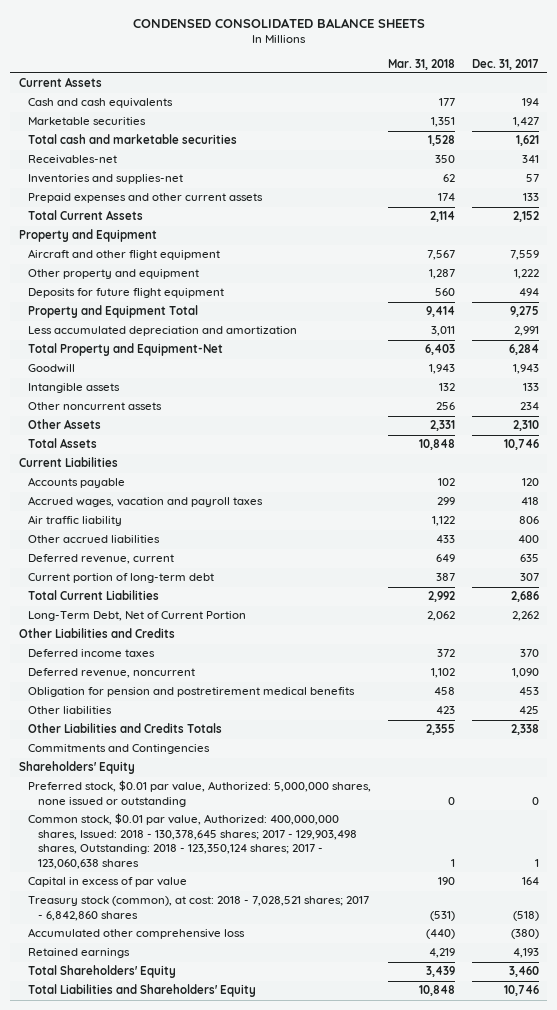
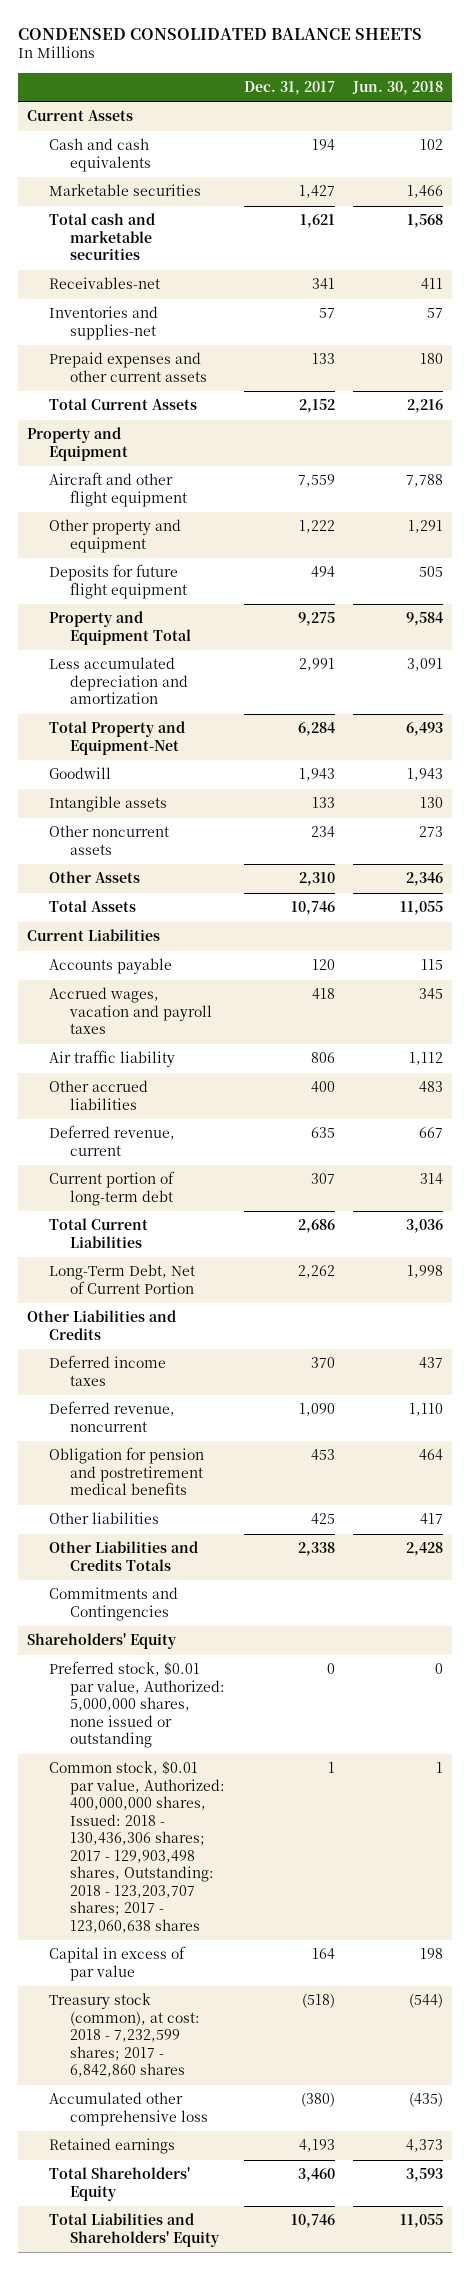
- | Mar. 31, 2018 | Dec. 31, 2017
+ | Dec. 31, 2017 | Jun. 30, 2018
- Common stock, $0.01 par value, Authorized: 400,000,000 shares, Issued: 2018 - 130,378,645 shares; 2017 - 129,903,498 shares, Outstanding: 2018 - 123,350,124 shares; 2017 - 123,060,638 shares | 1 | 1
+ Common stock, $0.01 par value, Authorized: 400,000,000 shares, Issued: 2018 - 130,436,306 shares; 2017 - 129,903,498 shares, Outstanding: 2018 - 123,203,707 shares; 2017 - 123,060,638 shares | 1 | 1
- Treasury stock (common), at cost: 2018 - 7,028,521 shares; 2017 - 6,842,860 shares | (531) | (518)
+ Treasury stock (common), at cost: 2018 - 7,232,599 shares; 2017 - 6,842,860 shares | (518) | (544)

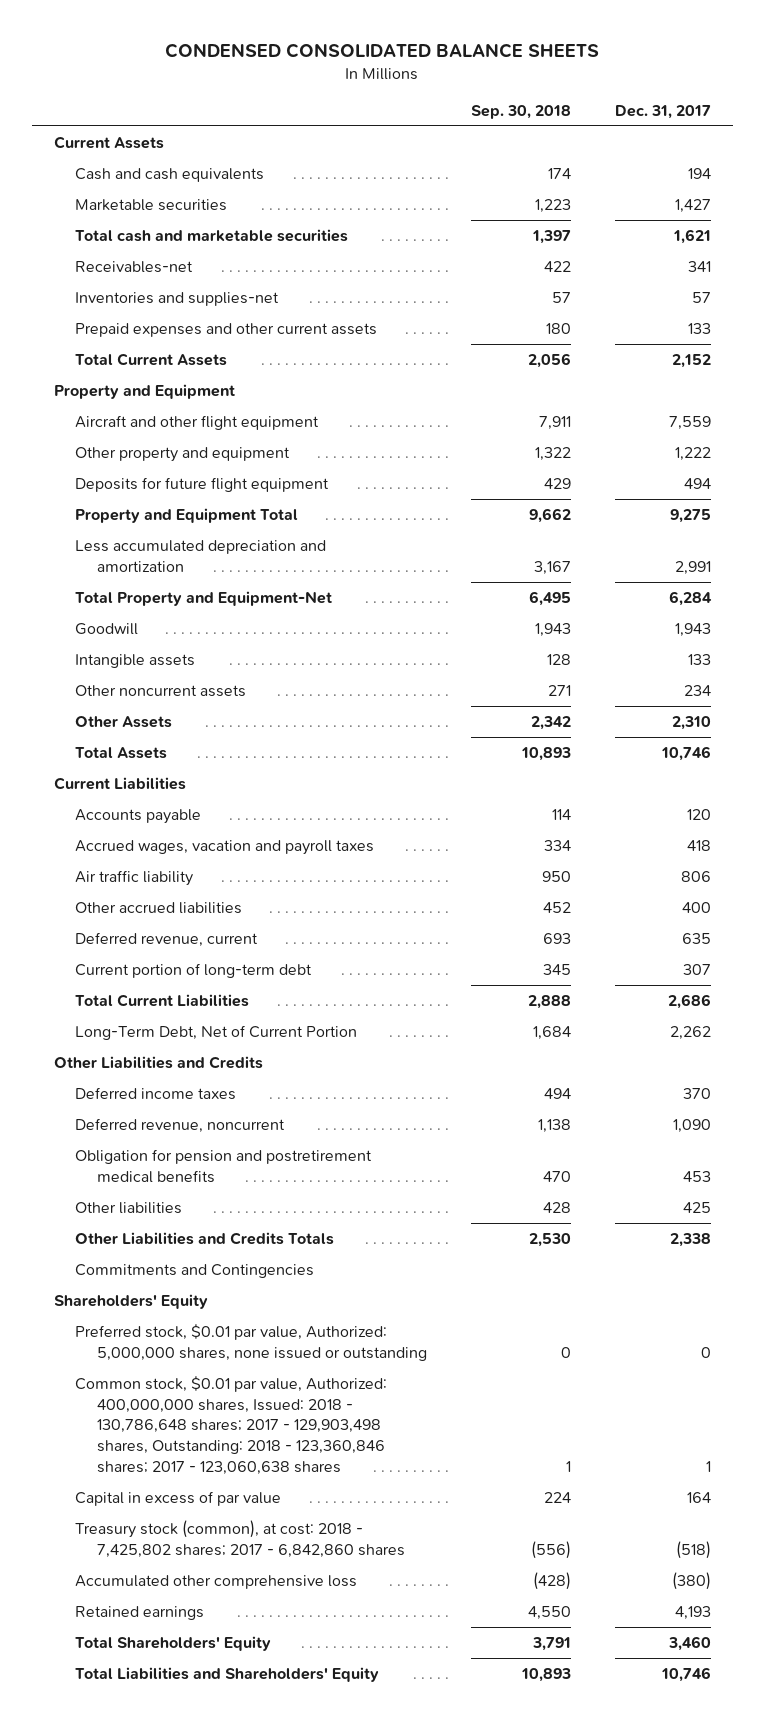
- | Dec. 31, 2017 | Jun. 30, 2018
+ | Sep. 30, 2018 | Dec. 31, 2017
- Common stock, $0.01 par value, Authorized: 400,000,000 shares, Issued: 2018 - 130,436,306 shares; 2017 - 129,903,498 shares, Outstanding: 2018 - 123,203,707 shares; 2017 - 123,060,638 shares | 1 | 1
+ Common stock, $0.01 par value, Authorized: 400,000,000 shares, Issued: 2018 - 130,786,648 shares; 2017 - 129,903,498 shares, Outstanding: 2018 - 123,360,846 shares; 2017 - 123,060,638 shares | 1 | 1
- Treasury stock (common), at cost: 2018 - 7,232,599 shares; 2017 - 6,842,860 shares | (518) | (544)
+ Treasury stock (common), at cost: 2018 - 7,425,802 shares; 2017 - 6,842,860 shares | (556) | (518)

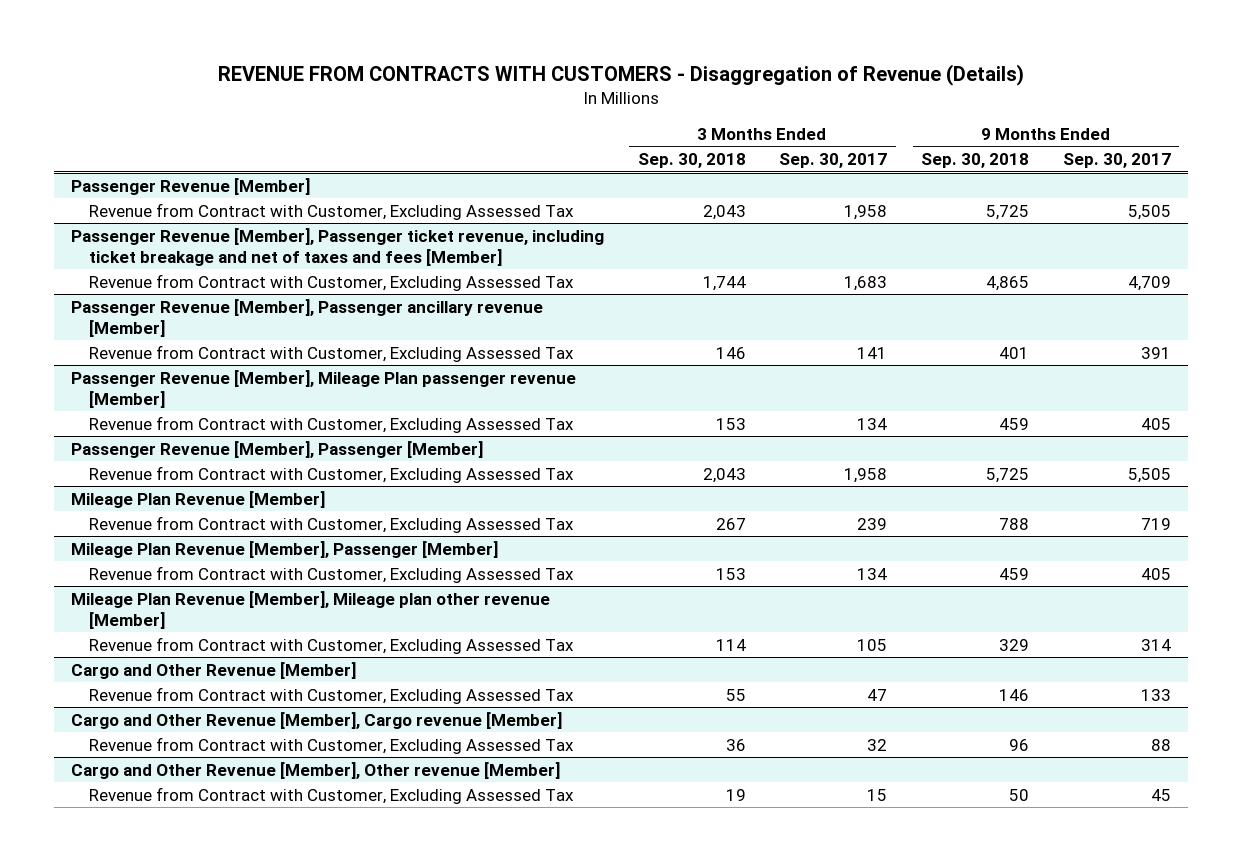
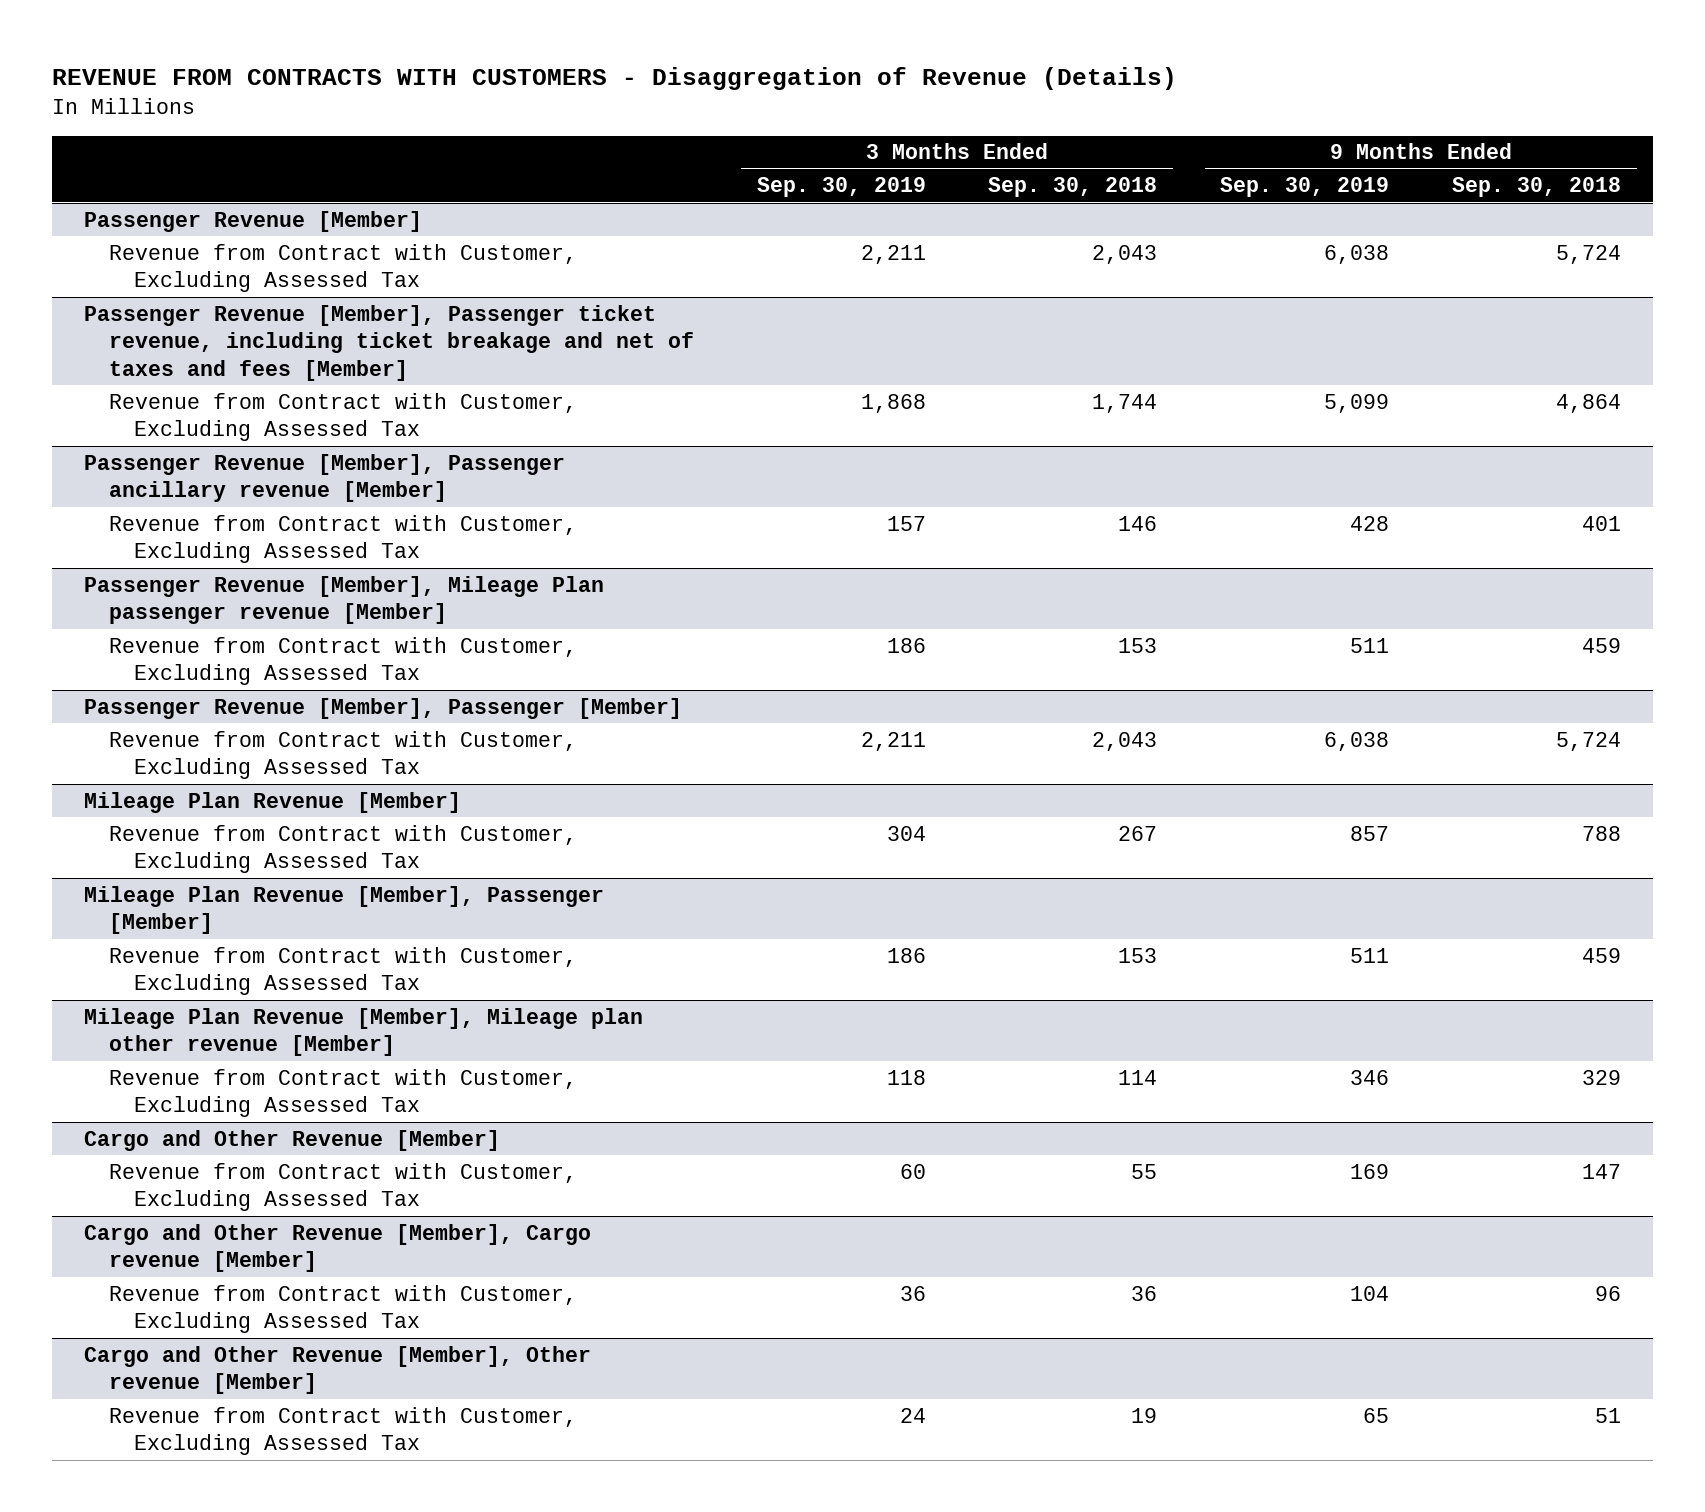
- | 3 Months Ended Sep. 30, 2018 | 3 Months Ended Sep. 30, 2017 | 9 Months Ended Sep. 30, 2018 | 9 Months Ended Sep. 30, 2017
+ | 3 Months Ended Sep. 30, 2019 | 3 Months Ended Sep. 30, 2018 | 9 Months Ended Sep. 30, 2019 | 9 Months Ended Sep. 30, 2018
@ Passenger Revenue [Member]
- Revenue from Contract with Customer, Excluding Assessed Tax | 2,043 | 1,958 | 5,725 | 5,505
+ Revenue from Contract with Customer, Excluding Assessed Tax | 2,211 | 2,043 | 6,038 | 5,724
@ Passenger Revenue [Member], Passenger ticket revenue, including ticket breakage and net of taxes and fees [Member]
- Revenue from Contract with Customer, Excluding Assessed Tax | 1,744 | 1,683 | 4,865 | 4,709
+ Revenue from Contract with Customer, Excluding Assessed Tax | 1,868 | 1,744 | 5,099 | 4,864
@ Passenger Revenue [Member], Passenger [Member]
- Revenue from Contract with Customer, Excluding Assessed Tax | 2,043 | 1,958 | 5,725 | 5,505
+ Revenue from Contract with Customer, Excluding Assessed Tax | 2,211 | 2,043 | 6,038 | 5,724
@ Cargo and Other Revenue [Member]
- Revenue from Contract with Customer, Excluding Assessed Tax | 55 | 47 | 146 | 133
+ Revenue from Contract with Customer, Excluding Assessed Tax | 60 | 55 | 169 | 147
@ Cargo and Other Revenue [Member], Other revenue [Member]
- Revenue from Contract with Customer, Excluding Assessed Tax | 19 | 15 | 50 | 45
+ Revenue from Contract with Customer, Excluding Assessed Tax | 24 | 19 | 65 | 51

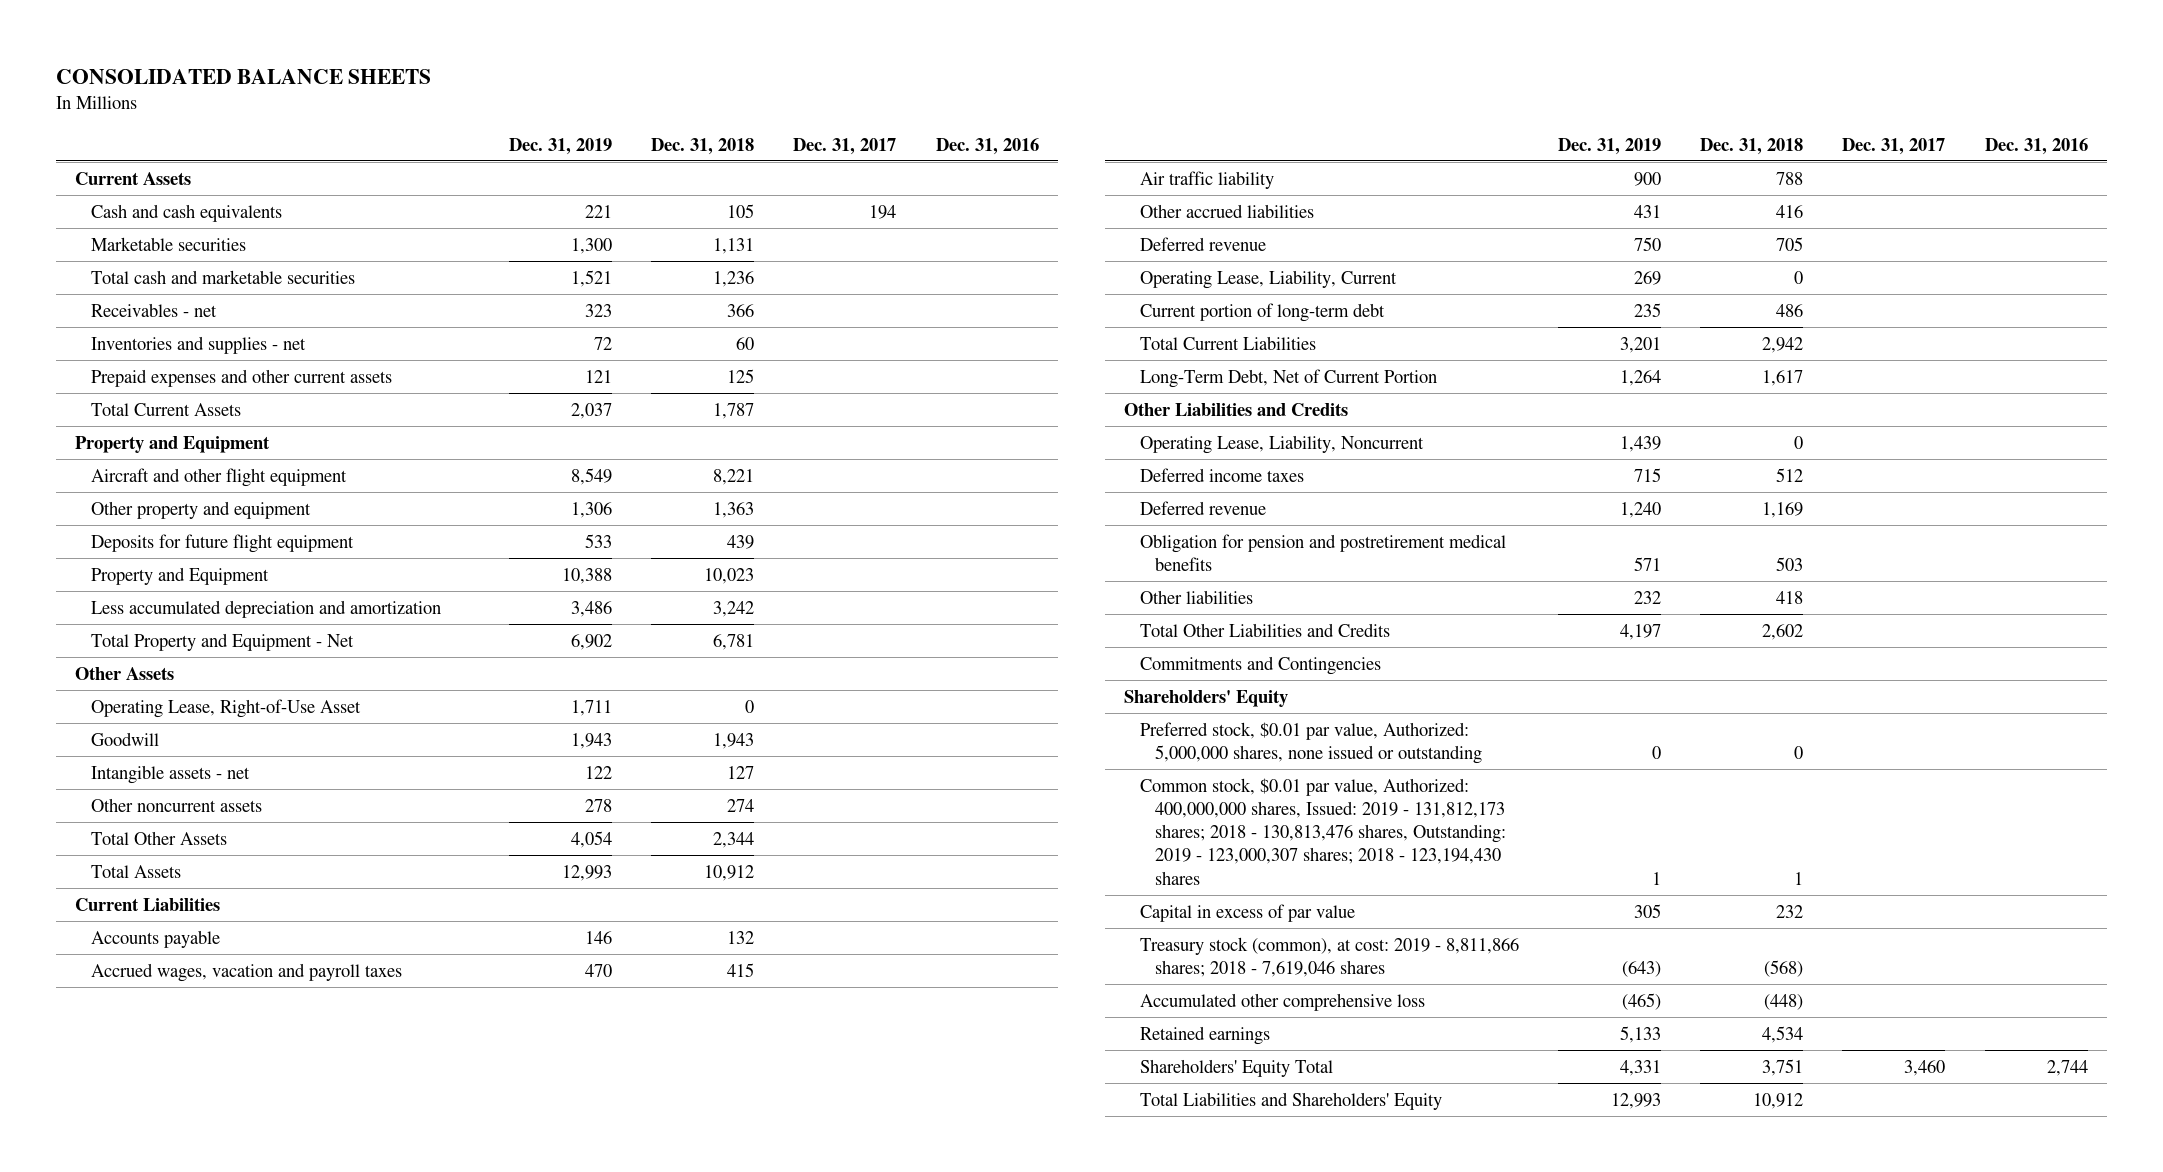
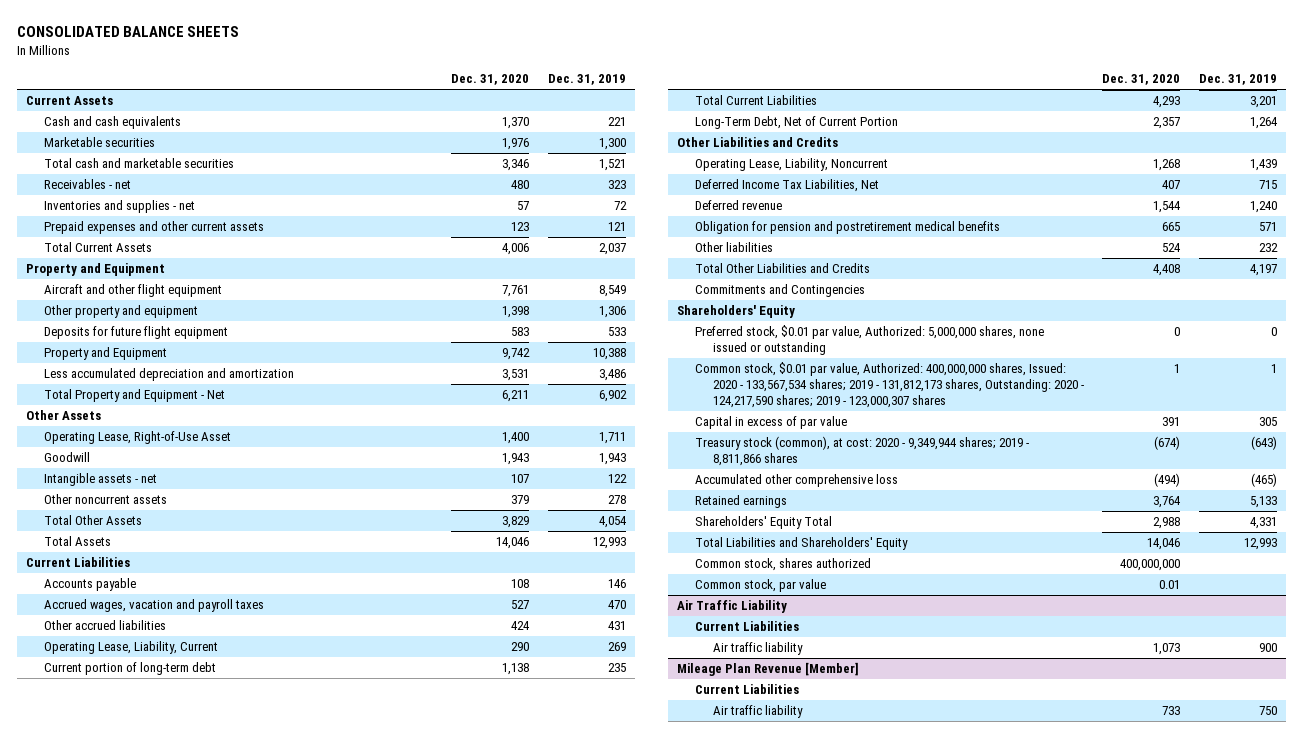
- | Dec. 31, 2019 | Dec. 31, 2018 | Dec. 31, 2017 | Dec. 31, 2016
+ | Dec. 31, 2020 | Dec. 31, 2019
- Air traffic liability | 900 | 788 | |
- Deferred revenue | 750 | 705 | |
- Deferred income taxes | 715 | 512 | |
+ Deferred Income Tax Liabilities, Net | 407 | 715
- Common stock, $0.01 par value, Authorized: 400,000,000 shares, Issued: 2019 - 131,812,173 shares; 2018 - 130,813,476 shares, Outstanding: 2019 - 123,000,307 shares; 2018 - 123,194,430 shares | 1 | 1 | |
+ Common stock, $0.01 par value, Authorized: 400,000,000 shares, Issued: 2020 - 133,567,534 shares; 2019 - 131,812,173 shares, Outstanding: 2020 - 124,217,590 shares; 2019 - 123,000,307 shares | 1 | 1
- Treasury stock (common), at cost: 2019 - 8,811,866 shares; 2018 - 7,619,046 shares | (643) | (568) | |
+ Treasury stock (common), at cost: 2020 - 9,349,944 shares; 2019 - 8,811,866 shares | (674) | (643)
+ Common stock, shares authorized | 400,000,000 |
+ Common stock, par value | 0.01 |
+ Air Traffic Liability
+ Current Liabilities
+ Air traffic liability | 1,073 | 900
+ Mileage Plan Revenue [Member]
+ Current Liabilities
+ Air traffic liability | 733 | 750

